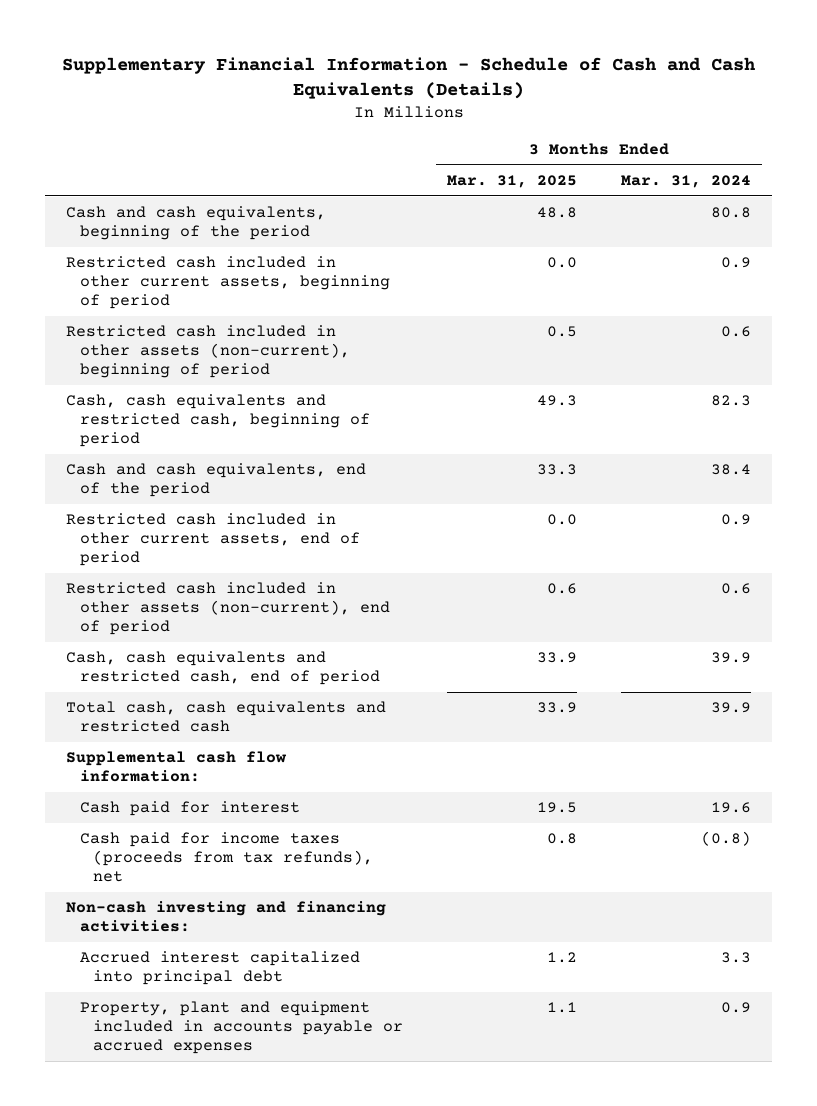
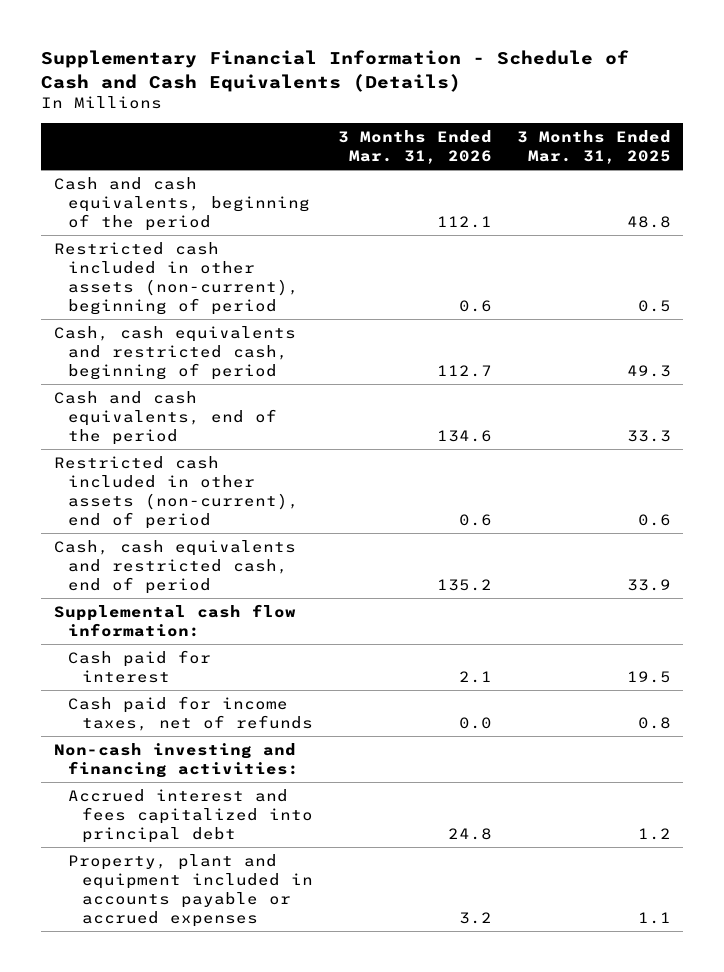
- | 3 Months Ended Mar. 31, 2025 | 3 Months Ended Mar. 31, 2024
+ | 3 Months Ended Mar. 31, 2026 | 3 Months Ended Mar. 31, 2025
- Restricted cash included in other current assets, beginning of period | 0.0 | 0.9
- Restricted cash included in other current assets, end of period | 0.0 | 0.9
- Total cash, cash equivalents and restricted cash | 33.9 | 39.9
- Cash paid for income taxes (proceeds from tax refunds), net | 0.8 | (0.8)
+ Cash paid for income taxes, net of refunds | 0.0 | 0.8
- Accrued interest capitalized into principal debt | 1.2 | 3.3
+ Accrued interest and fees capitalized into principal debt | 24.8 | 1.2

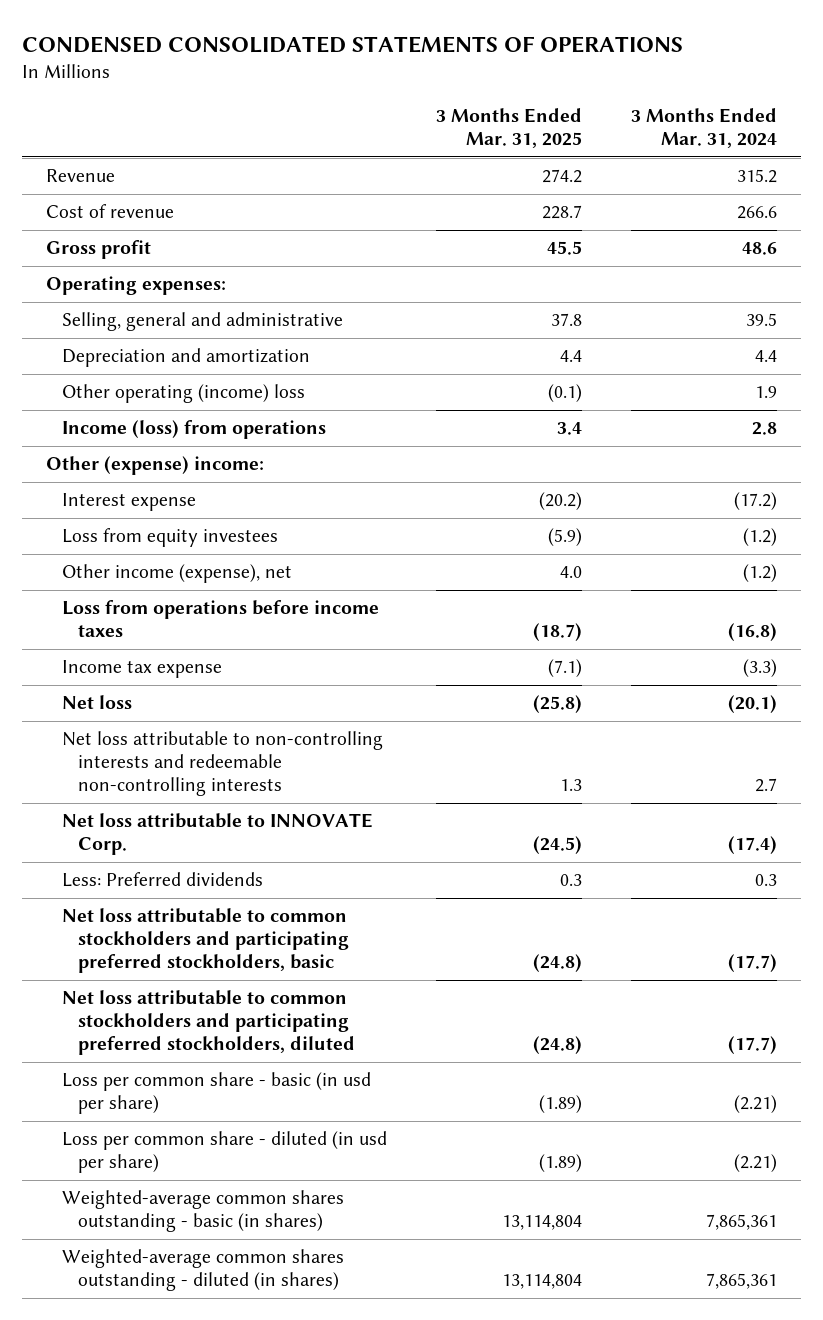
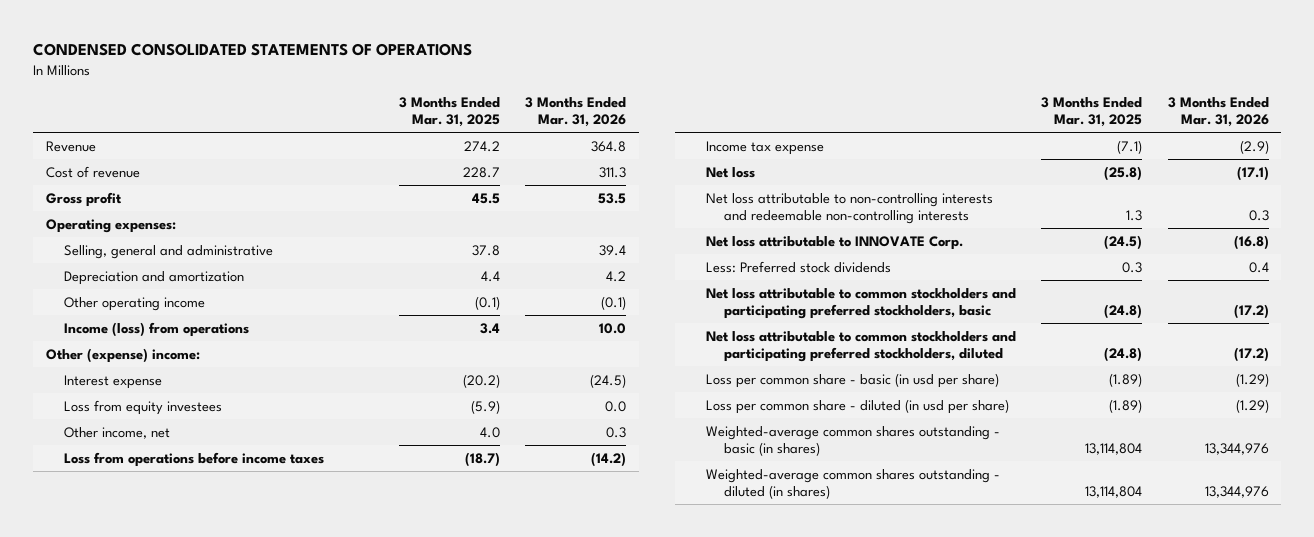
- | 3 Months Ended Mar. 31, 2025 | 3 Months Ended Mar. 31, 2024
+ | 3 Months Ended Mar. 31, 2025 | 3 Months Ended Mar. 31, 2026
- Other operating (income) loss | (0.1) | 1.9
+ Other operating income | (0.1) | (0.1)
- Other income (expense), net | 4.0 | (1.2)
+ Other income, net | 4.0 | 0.3
- Less: Preferred dividends | 0.3 | 0.3
+ Less: Preferred stock dividends | 0.3 | 0.4

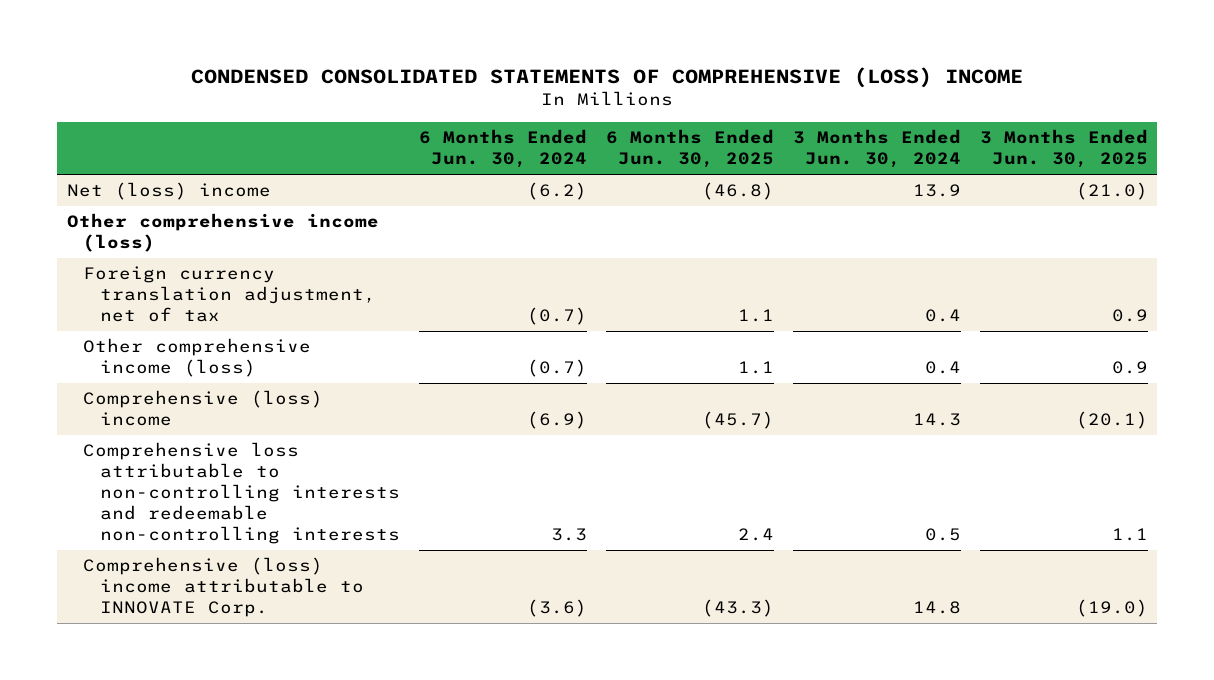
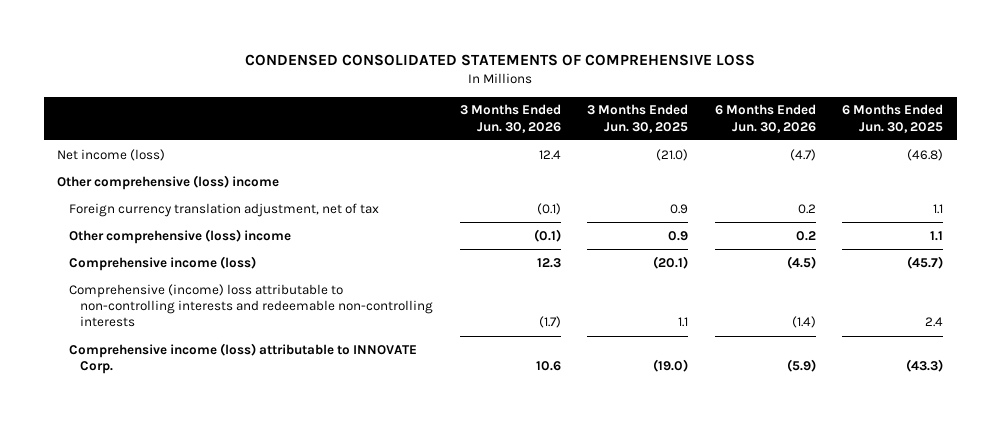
- CONDENSED CONSOLIDATED STATEMENTS OF COMPREHENSIVE (LOSS) INCOME
+ CONDENSED CONSOLIDATED STATEMENTS OF COMPREHENSIVE LOSS
- | 6 Months Ended Jun. 30, 2024 | 6 Months Ended Jun. 30, 2025 | 3 Months Ended Jun. 30, 2024 | 3 Months Ended Jun. 30, 2025
+ | 3 Months Ended Jun. 30, 2026 | 3 Months Ended Jun. 30, 2025 | 6 Months Ended Jun. 30, 2026 | 6 Months Ended Jun. 30, 2025
- Net (loss) income | (6.2) | (46.8) | 13.9 | (21.0)
- Other comprehensive income (loss)
+ Net income (loss) | 12.4 | (21.0) | (4.7) | (46.8)
+ Other comprehensive (loss) income
- Other comprehensive income (loss) | (0.7) | 1.1 | 0.4 | 0.9
- Comprehensive (loss) income | (6.9) | (45.7) | 14.3 | (20.1)
- Comprehensive loss attributable to non-controlling interests and redeemable non-controlling interests | 3.3 | 2.4 | 0.5 | 1.1
- Comprehensive (loss) income attributable to INNOVATE Corp. | (3.6) | (43.3) | 14.8 | (19.0)
+ Other comprehensive (loss) income | (0.1) | 0.9 | 0.2 | 1.1
+ Comprehensive income (loss) | 12.3 | (20.1) | (4.5) | (45.7)
+ Comprehensive (income) loss attributable to non-controlling interests and redeemable non-controlling interests | (1.7) | 1.1 | (1.4) | 2.4
+ Comprehensive income (loss) attributable to INNOVATE Corp. | 10.6 | (19.0) | (5.9) | (43.3)

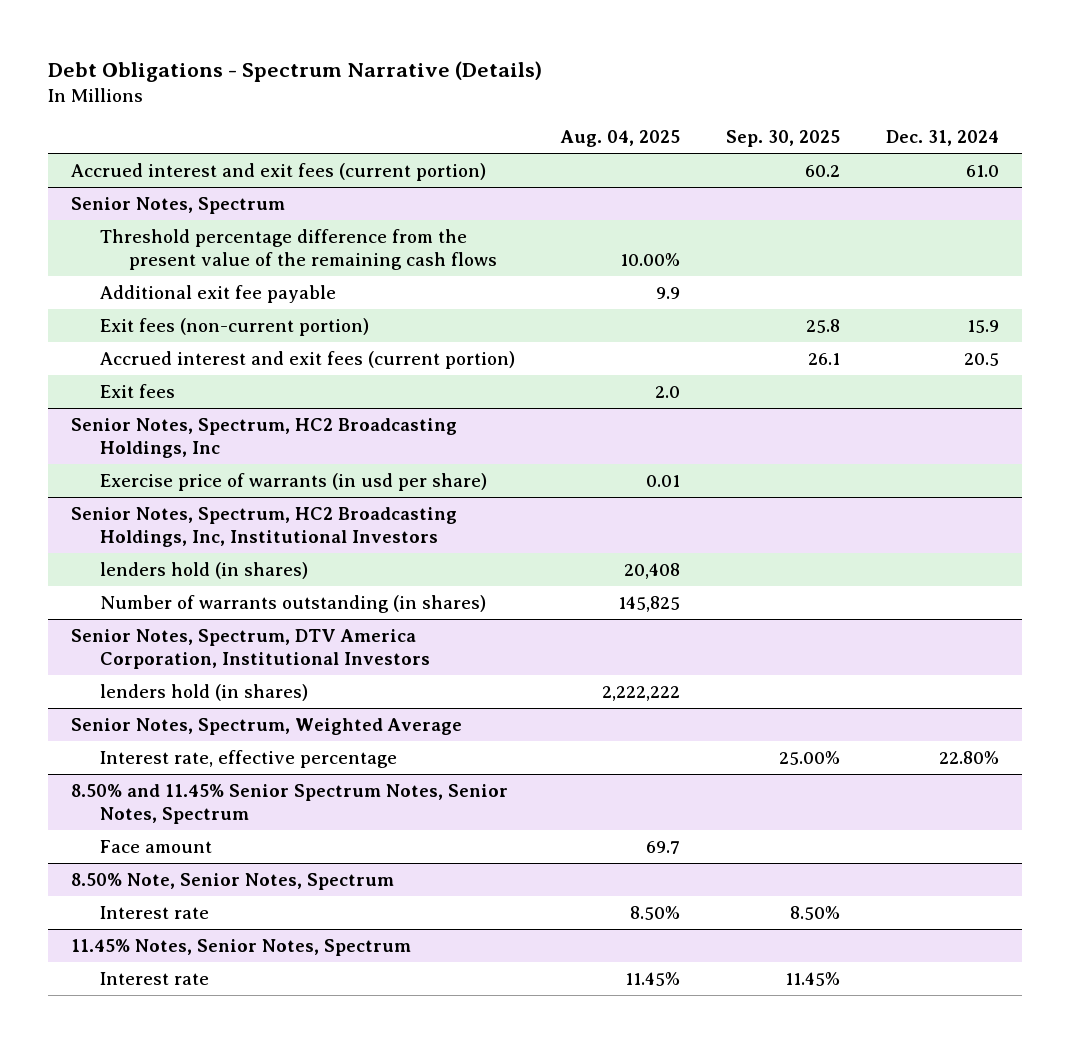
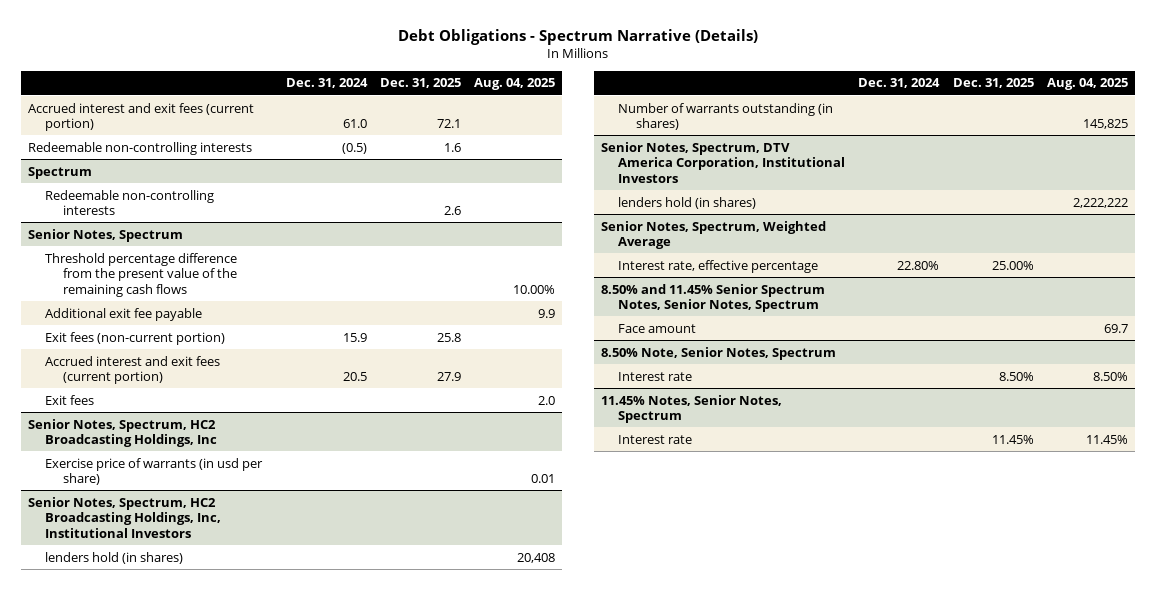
- | Aug. 04, 2025 | Sep. 30, 2025 | Dec. 31, 2024
+ | Dec. 31, 2024 | Dec. 31, 2025 | Aug. 04, 2025
+ Redeemable non-controlling interests | (0.5) | 1.6 |
+ Spectrum
+ Redeemable non-controlling interests | | 2.6 |

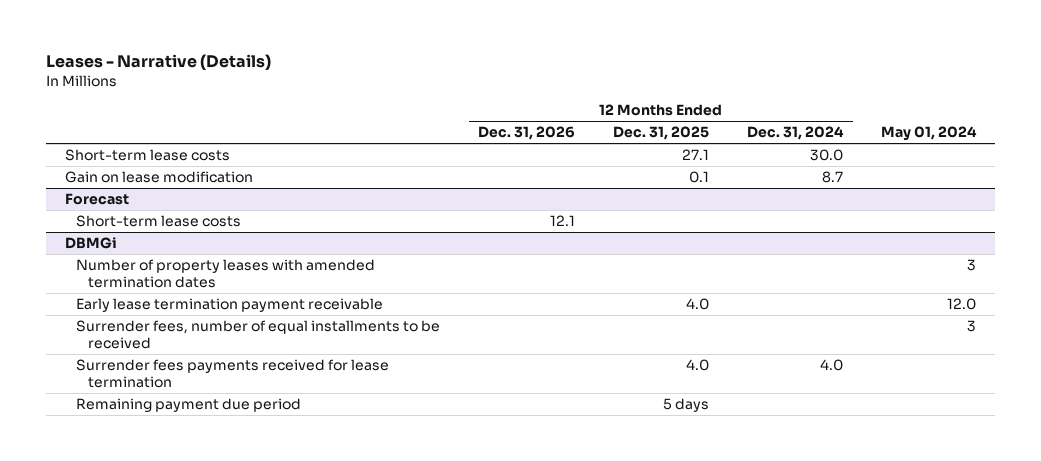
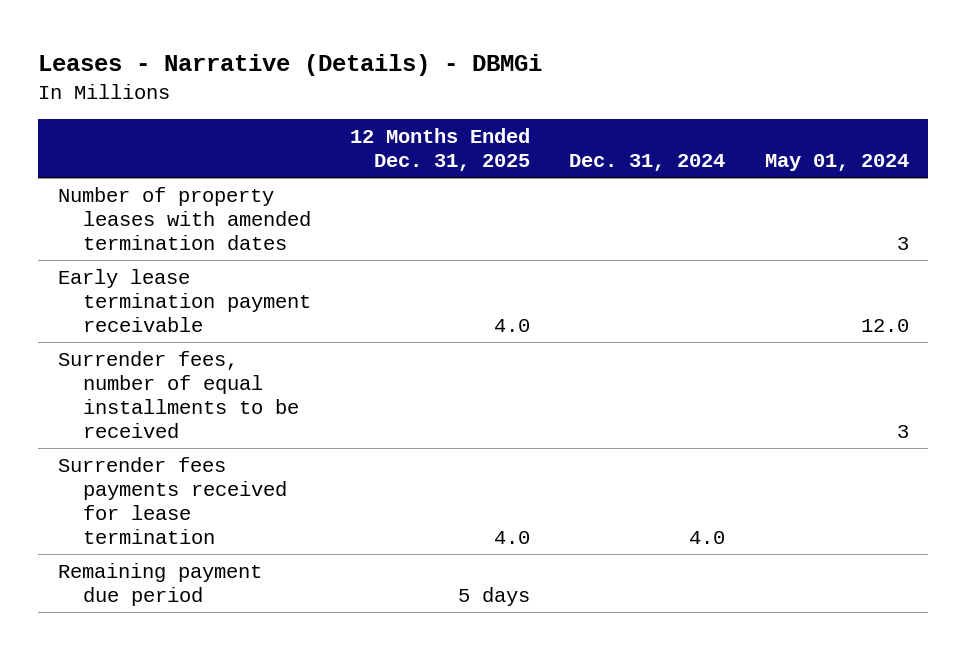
- Leases - Narrative (Details)
+ Leases - Narrative (Details) - DBMGi
- | 12 Months Ended Dec. 31, 2026 | 12 Months Ended Dec. 31, 2025 | 12 Months Ended Dec. 31, 2024 | May 01, 2024
+ | 12 Months Ended Dec. 31, 2025 | Dec. 31, 2024 | May 01, 2024
- Short-term lease costs | | 27.1 | 30.0 |
- Gain on lease modification | | 0.1 | 8.7 |
- Forecast
- Short-term lease costs | 12.1 | | |
- DBMGi

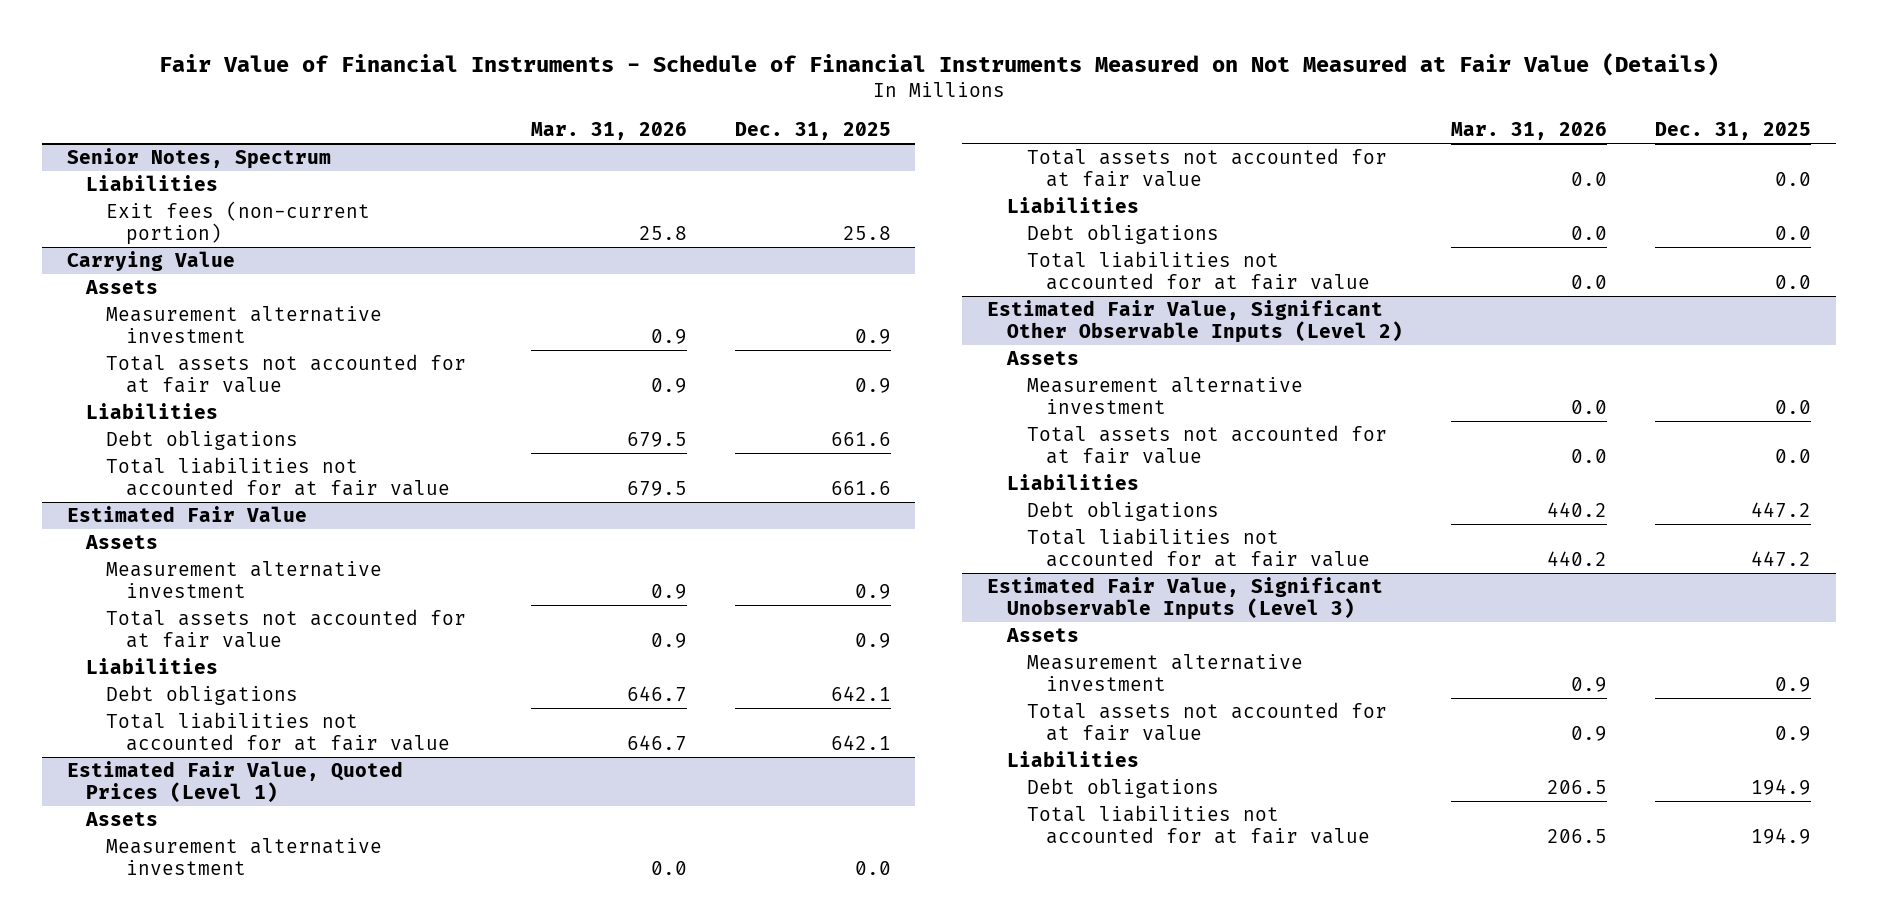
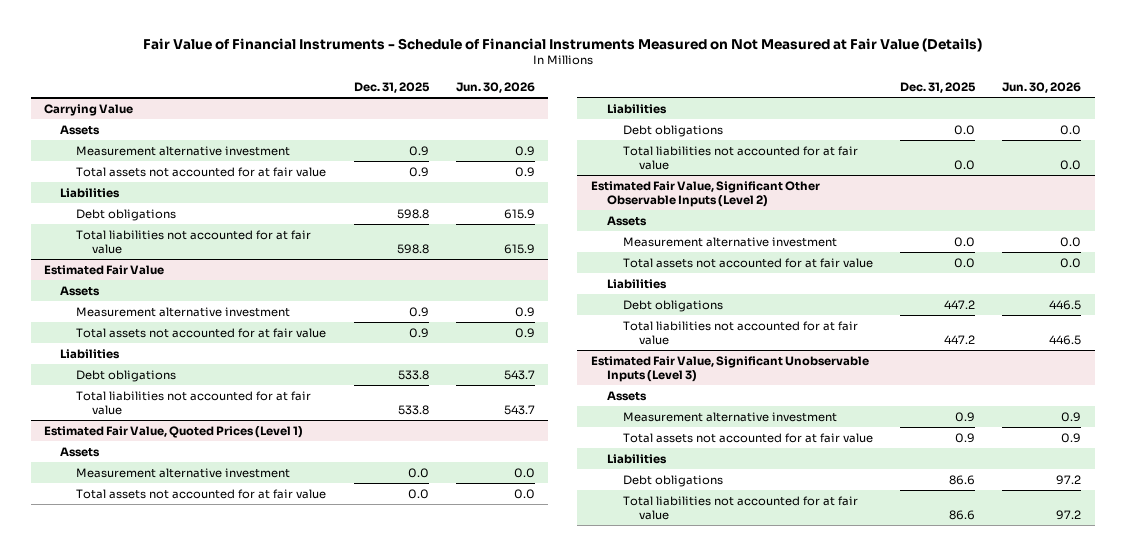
- | Mar. 31, 2026 | Dec. 31, 2025
+ | Dec. 31, 2025 | Jun. 30, 2026
- Senior Notes, Spectrum
- Liabilities
- Exit fees (non-current portion) | 25.8 | 25.8
@ Carrying Value
- Debt obligations | 679.5 | 661.6
- Total liabilities not accounted for at fair value | 679.5 | 661.6
+ Debt obligations | 598.8 | 615.9
+ Total liabilities not accounted for at fair value | 598.8 | 615.9
@ Estimated Fair Value
- Debt obligations | 646.7 | 642.1
- Total liabilities not accounted for at fair value | 646.7 | 642.1
+ Debt obligations | 533.8 | 543.7
+ Total liabilities not accounted for at fair value | 533.8 | 543.7
@ Estimated Fair Value, Significant Unobservable Inputs (Level 3)
- Debt obligations | 206.5 | 194.9
- Total liabilities not accounted for at fair value | 206.5 | 194.9
+ Debt obligations | 86.6 | 97.2
+ Total liabilities not accounted for at fair value | 86.6 | 97.2

